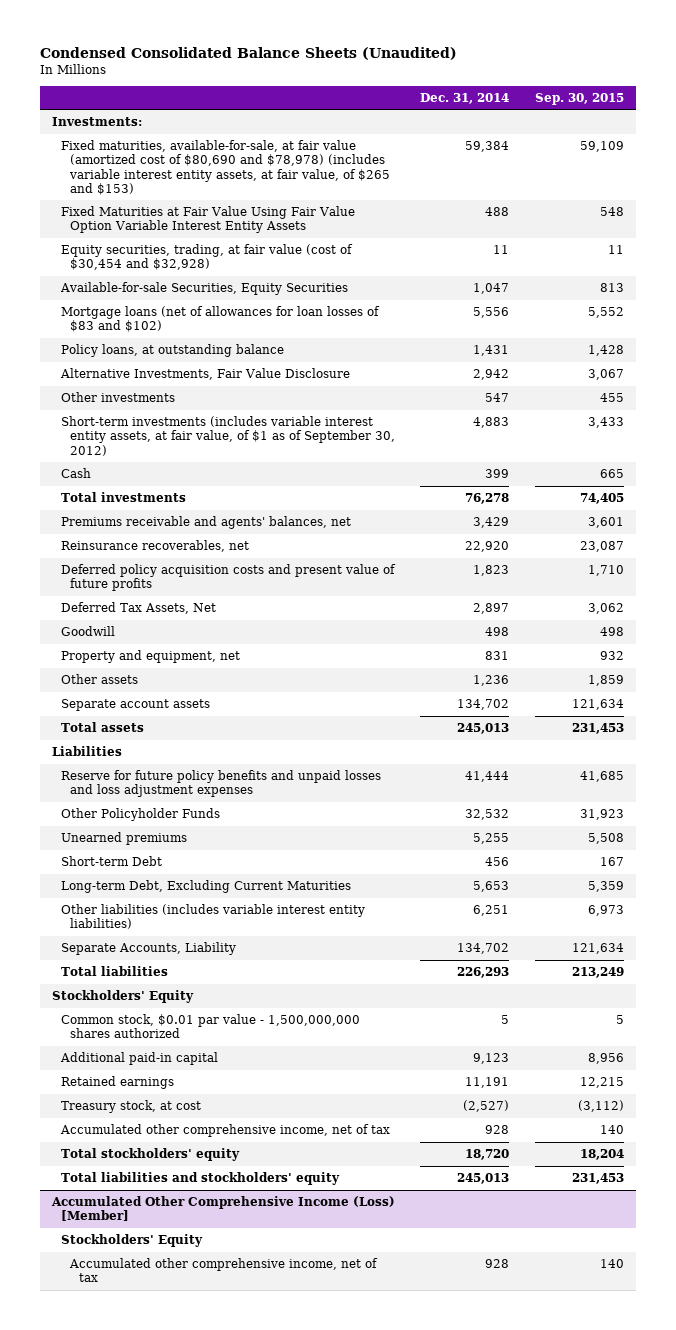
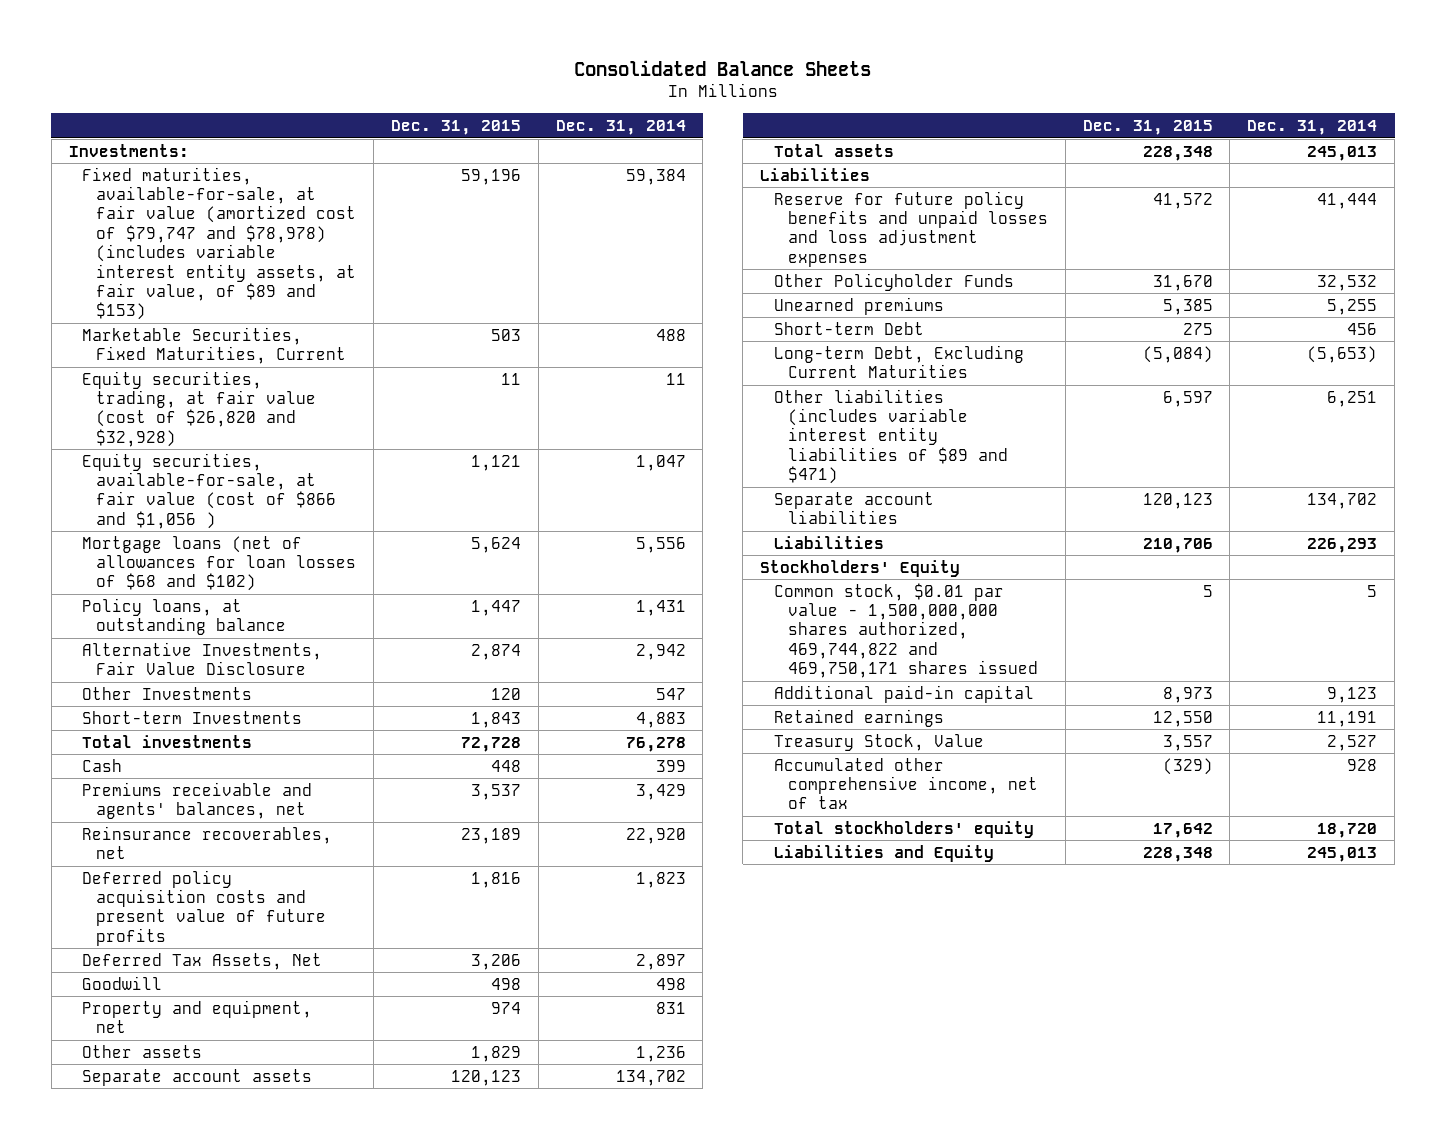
- Condensed Consolidated Balance Sheets (Unaudited)
+ Consolidated Balance Sheets
- | Dec. 31, 2014 | Sep. 30, 2015
+ | Dec. 31, 2015 | Dec. 31, 2014
- Fixed maturities, available-for-sale, at fair value (amortized cost of $80,690 and $78,978) (includes variable interest entity assets, at fair value, of $265 and $153) | 59,384 | 59,109
- Fixed Maturities at Fair Value Using Fair Value Option Variable Interest Entity Assets | 488 | 548
- Equity securities, trading, at fair value (cost of $30,454 and $32,928) | 11 | 11
- Available-for-sale Securities, Equity Securities | 1,047 | 813
- Mortgage loans (net of allowances for loan losses of $83 and $102) | 5,556 | 5,552
+ Fixed maturities, available-for-sale, at fair value (amortized cost of $79,747 and $78,978) (includes variable interest entity assets, at fair value, of $89 and $153) | 59,196 | 59,384
+ Marketable Securities, Fixed Maturities, Current | 503 | 488
+ Equity securities, trading, at fair value (cost of $26,820 and $32,928) | 11 | 11
+ Equity securities, available-for-sale, at fair value (cost of $866 and $1,056 ) | 1,121 | 1,047
+ Mortgage loans (net of allowances for loan losses of $68 and $102) | 5,624 | 5,556
- Other investments | 547 | 455
- Short-term investments (includes variable interest entity assets, at fair value, of $1 as of September 30, 2012) | 4,883 | 3,433
+ Other Investments | 120 | 547
+ Short-term Investments | 1,843 | 4,883
moved down: Cash | 448 | 399
- Long-term Debt, Excluding Current Maturities | 5,653 | 5,359
- Other liabilities (includes variable interest entity liabilities) | 6,251 | 6,973
- Separate Accounts, Liability | 134,702 | 121,634
- Total liabilities | 226,293 | 213,249
+ Long-term Debt, Excluding Current Maturities | (5,084) | (5,653)
+ Other liabilities (includes variable interest entity liabilities of $89 and $471) | 6,597 | 6,251
+ Separate account liabilities | 120,123 | 134,702
+ Liabilities | 210,706 | 226,293
- Common stock, $0.01 par value - 1,500,000,000 shares authorized | 5 | 5
+ Common stock, $0.01 par value - 1,500,000,000 shares authorized, 469,744,822 and 469,750,171 shares issued | 5 | 5
- Treasury stock, at cost | (2,527) | (3,112)
+ Treasury Stock, Value | 3,557 | 2,527
- Total liabilities and stockholders' equity | 245,013 | 231,453
- Accumulated Other Comprehensive Income (Loss) [Member]
- Stockholders' Equity
- Accumulated other comprehensive income, net of tax | 928 | 140
+ Liabilities and Equity | 228,348 | 245,013

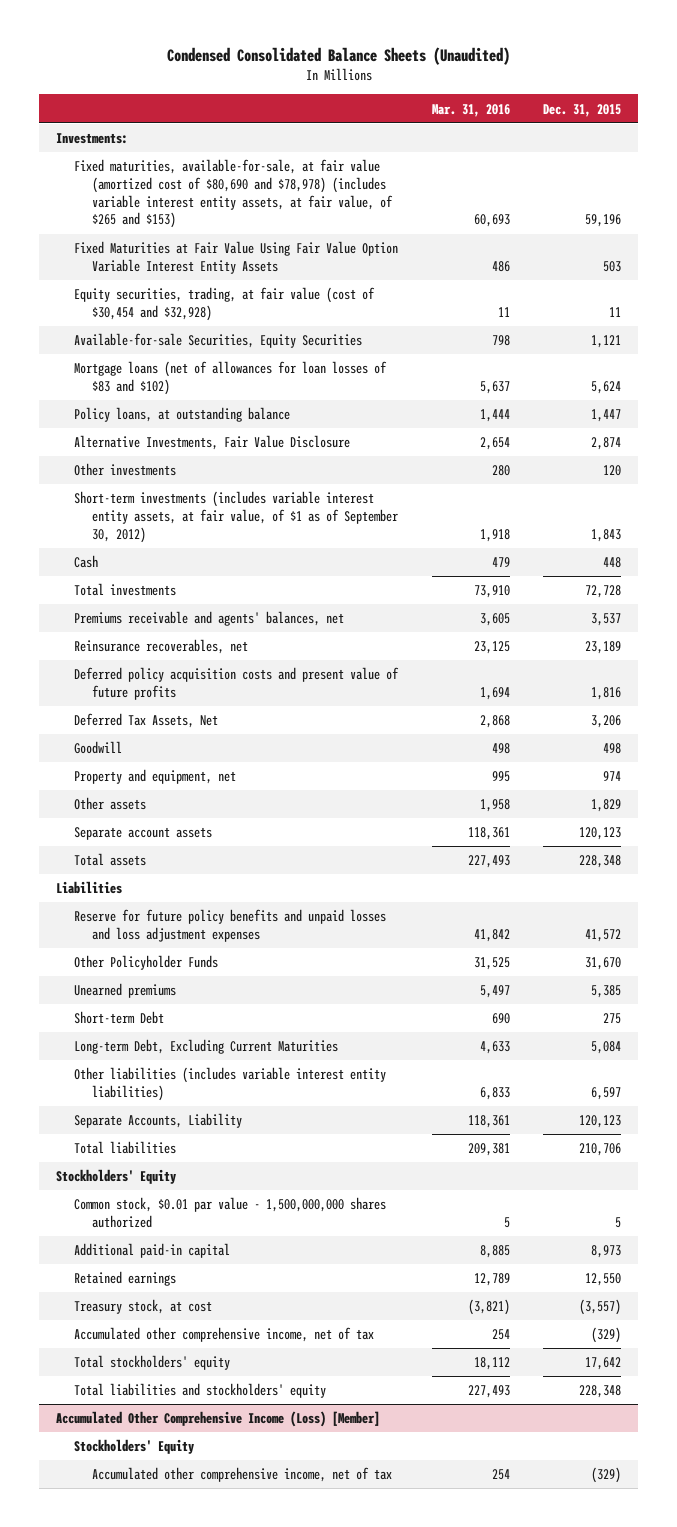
- Consolidated Balance Sheets
+ Condensed Consolidated Balance Sheets (Unaudited)
- | Dec. 31, 2015 | Dec. 31, 2014
+ | Mar. 31, 2016 | Dec. 31, 2015
- Fixed maturities, available-for-sale, at fair value (amortized cost of $79,747 and $78,978) (includes variable interest entity assets, at fair value, of $89 and $153) | 59,196 | 59,384
- Marketable Securities, Fixed Maturities, Current | 503 | 488
- Equity securities, trading, at fair value (cost of $26,820 and $32,928) | 11 | 11
- Equity securities, available-for-sale, at fair value (cost of $866 and $1,056 ) | 1,121 | 1,047
- Mortgage loans (net of allowances for loan losses of $68 and $102) | 5,624 | 5,556
+ Fixed maturities, available-for-sale, at fair value (amortized cost of $80,690 and $78,978) (includes variable interest entity assets, at fair value, of $265 and $153) | 60,693 | 59,196
+ Fixed Maturities at Fair Value Using Fair Value Option Variable Interest Entity Assets | 486 | 503
+ Equity securities, trading, at fair value (cost of $30,454 and $32,928) | 11 | 11
+ Available-for-sale Securities, Equity Securities | 798 | 1,121
+ Mortgage loans (net of allowances for loan losses of $83 and $102) | 5,637 | 5,624
- Other Investments | 120 | 547
- Short-term Investments | 1,843 | 4,883
+ Other investments | 280 | 120
+ Short-term investments (includes variable interest entity assets, at fair value, of $1 as of September 30, 2012) | 1,918 | 1,843
moved down: Total investments | 73,910 | 72,728
- Long-term Debt, Excluding Current Maturities | (5,084) | (5,653)
- Other liabilities (includes variable interest entity liabilities of $89 and $471) | 6,597 | 6,251
- Separate account liabilities | 120,123 | 134,702
- Liabilities | 210,706 | 226,293
+ Long-term Debt, Excluding Current Maturities | 4,633 | 5,084
+ Other liabilities (includes variable interest entity liabilities) | 6,833 | 6,597
+ Separate Accounts, Liability | 118,361 | 120,123
+ Total liabilities | 209,381 | 210,706
- Common stock, $0.01 par value - 1,500,000,000 shares authorized, 469,744,822 and 469,750,171 shares issued | 5 | 5
+ Common stock, $0.01 par value - 1,500,000,000 shares authorized | 5 | 5
- Treasury Stock, Value | 3,557 | 2,527
+ Treasury stock, at cost | (3,821) | (3,557)
- Liabilities and Equity | 228,348 | 245,013
+ Total liabilities and stockholders' equity | 227,493 | 228,348
+ Accumulated Other Comprehensive Income (Loss) [Member]
+ Stockholders' Equity
+ Accumulated other comprehensive income, net of tax | 254 | (329)

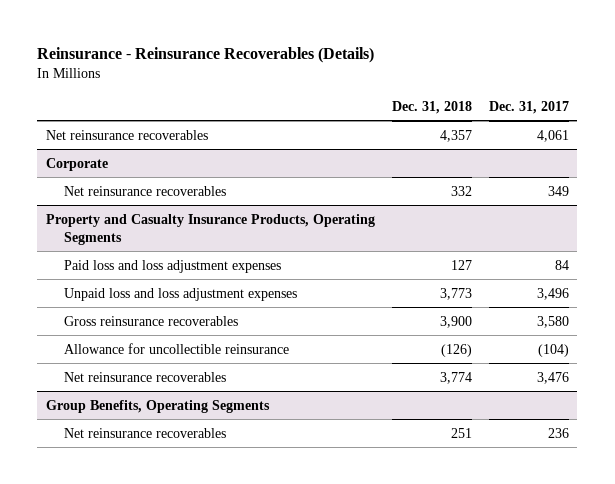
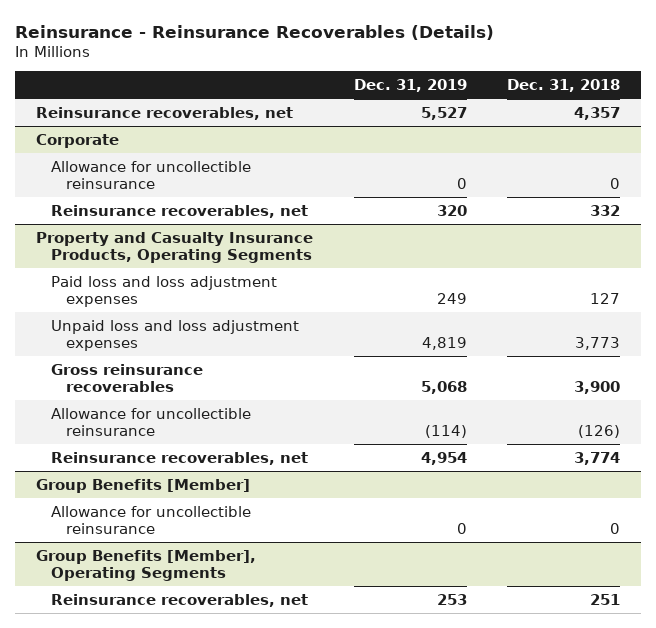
- | Dec. 31, 2018 | Dec. 31, 2017
+ | Dec. 31, 2019 | Dec. 31, 2018
- Net reinsurance recoverables | 4,357 | 4,061
+ Reinsurance recoverables, net | 5,527 | 4,357
@ Corporate
- Net reinsurance recoverables | 332 | 349
+ Allowance for uncollectible reinsurance | 0 | 0
+ Reinsurance recoverables, net | 320 | 332
@ Property and Casualty Insurance Products, Operating Segments
- Net reinsurance recoverables | 3,774 | 3,476
- Group Benefits, Operating Segments
- Net reinsurance recoverables | 251 | 236
@ Property and Casualty Insurance Products, Operating Segments
+ Reinsurance recoverables, net | 4,954 | 3,774
+ Group Benefits [Member]
+ Allowance for uncollectible reinsurance | 0 | 0
+ Group Benefits [Member], Operating Segments
+ Reinsurance recoverables, net | 253 | 251

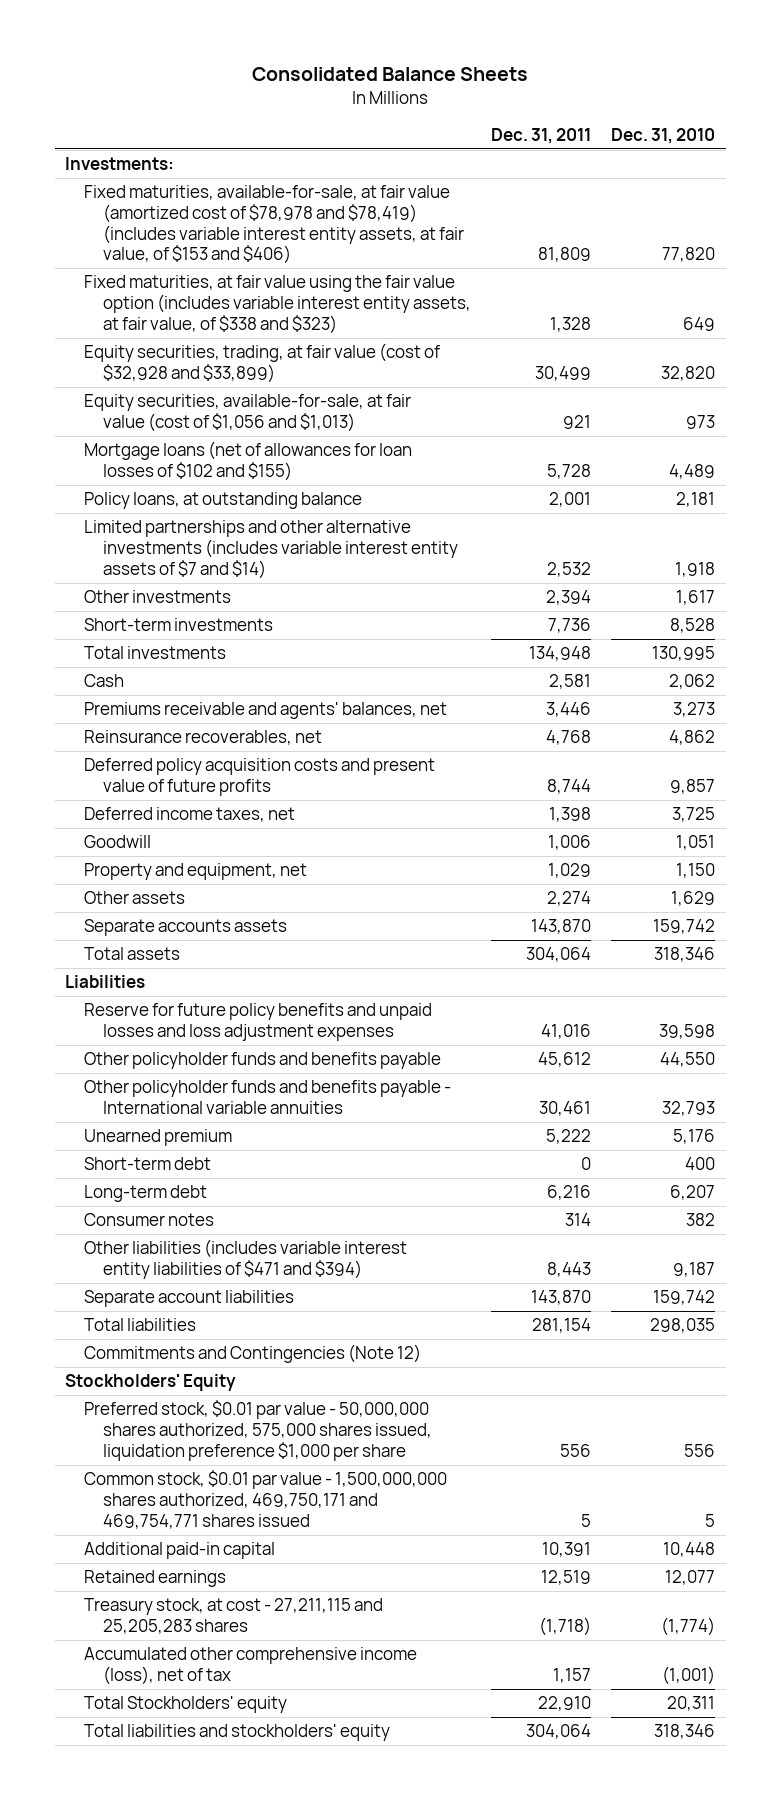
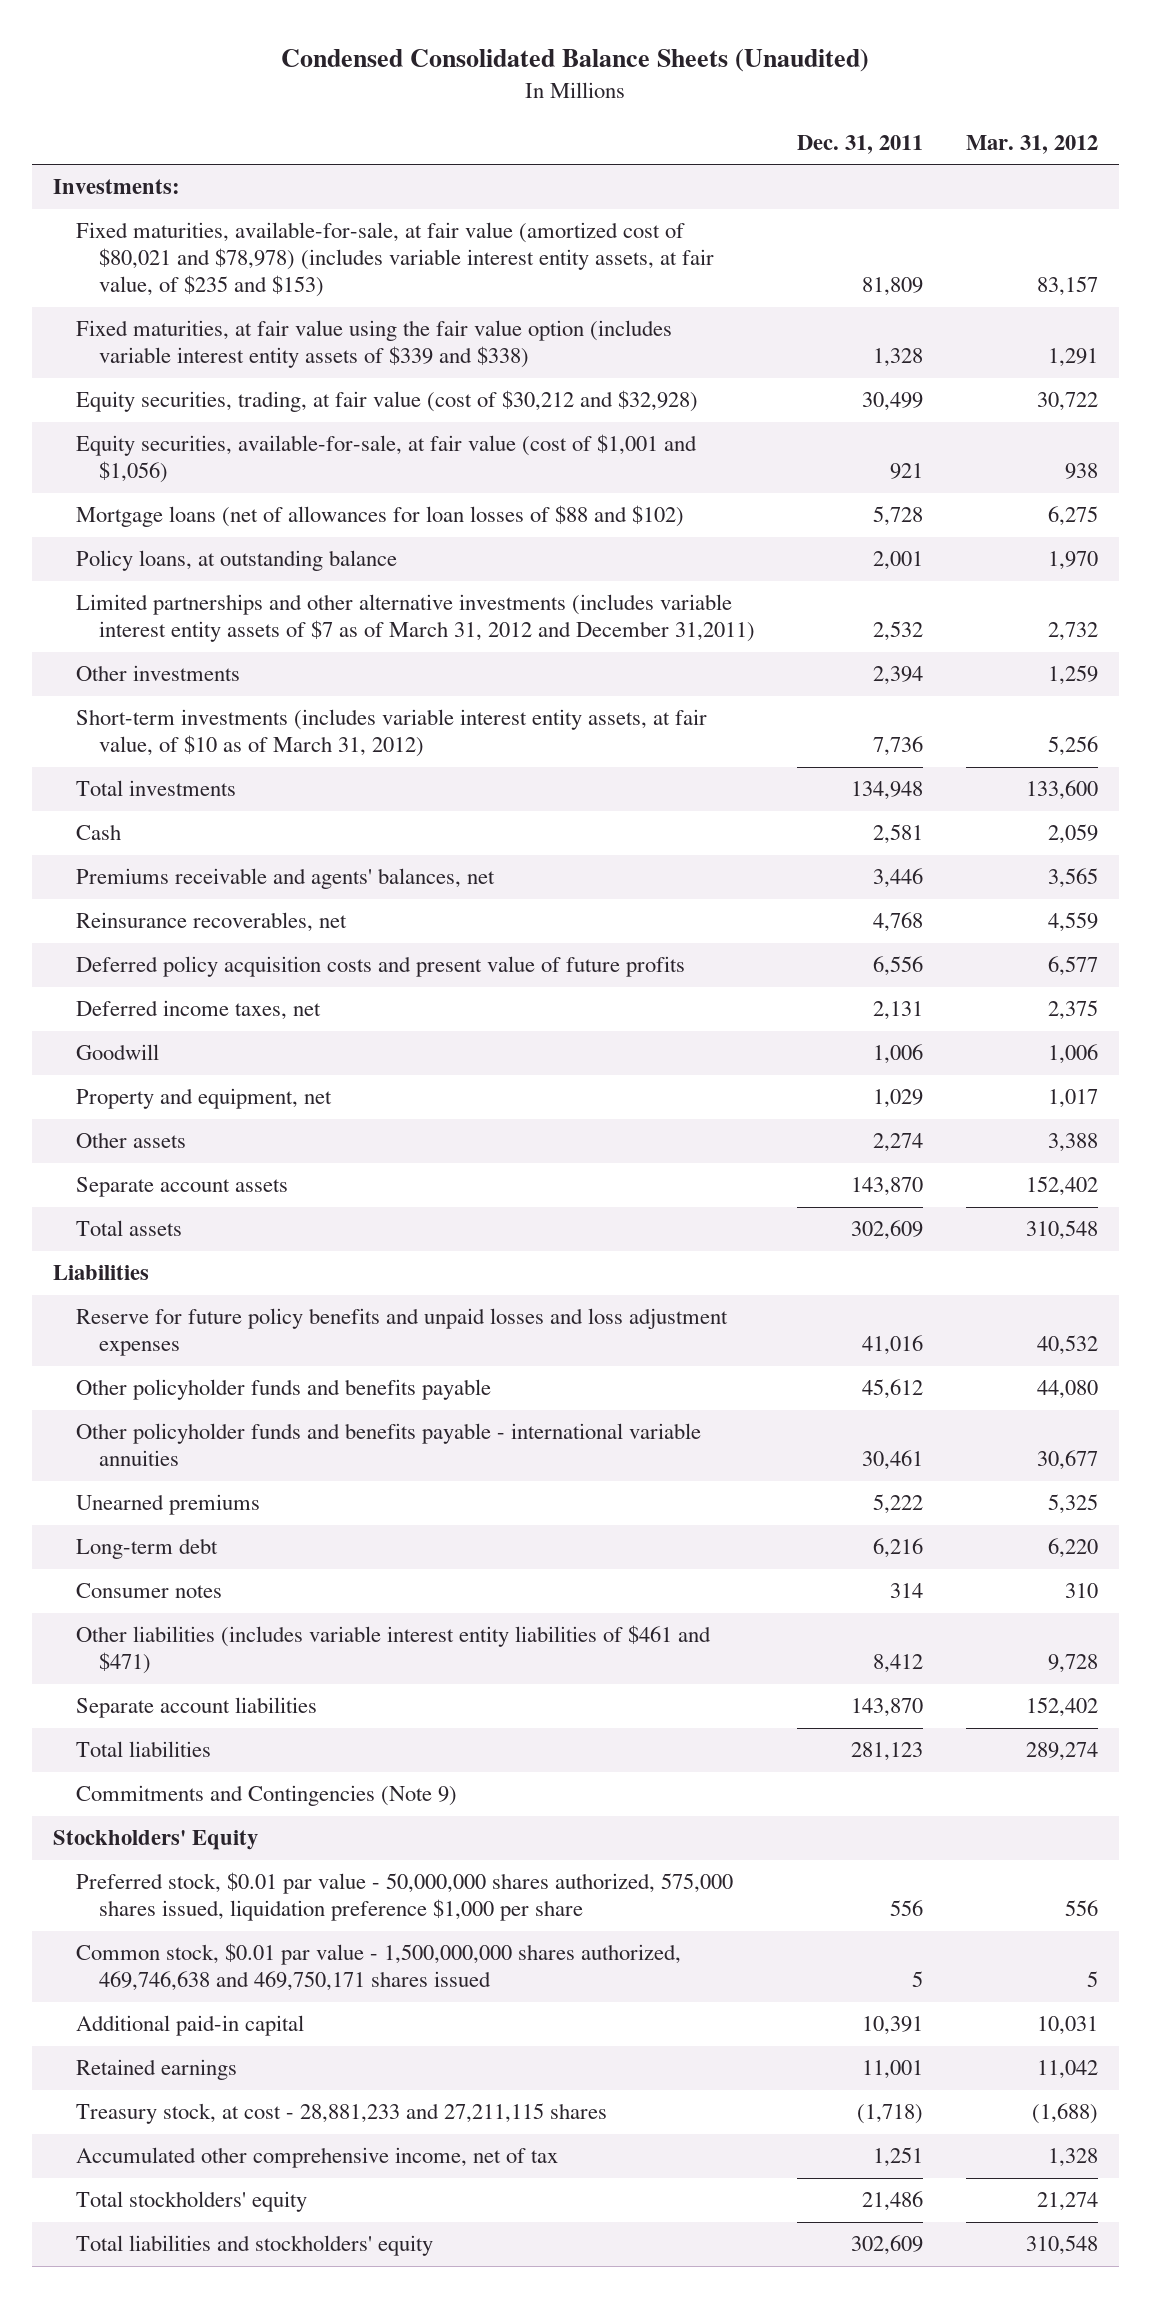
- Consolidated Balance Sheets
+ Condensed Consolidated Balance Sheets (Unaudited)
- | Dec. 31, 2011 | Dec. 31, 2010
+ | Dec. 31, 2011 | Mar. 31, 2012
- Fixed maturities, available-for-sale, at fair value (amortized cost of $78,978 and $78,419) (includes variable interest entity assets, at fair value, of $153 and $406) | 81,809 | 77,820
- Fixed maturities, at fair value using the fair value option (includes variable interest entity assets, at fair value, of $338 and $323) | 1,328 | 649
- Equity securities, trading, at fair value (cost of $32,928 and $33,899) | 30,499 | 32,820
- Equity securities, available-for-sale, at fair value (cost of $1,056 and $1,013) | 921 | 973
- Mortgage loans (net of allowances for loan losses of $102 and $155) | 5,728 | 4,489
+ Fixed maturities, available-for-sale, at fair value (amortized cost of $80,021 and $78,978) (includes variable interest entity assets, at fair value, of $235 and $153) | 81,809 | 83,157
+ Fixed maturities, at fair value using the fair value option (includes variable interest entity assets of $339 and $338) | 1,328 | 1,291
+ Equity securities, trading, at fair value (cost of $30,212 and $32,928) | 30,499 | 30,722
+ Equity securities, available-for-sale, at fair value (cost of $1,001 and $1,056) | 921 | 938
+ Mortgage loans (net of allowances for loan losses of $88 and $102) | 5,728 | 6,275
- Limited partnerships and other alternative investments (includes variable interest entity assets of $7 and $14) | 2,532 | 1,918
+ Limited partnerships and other alternative investments (includes variable interest entity assets of $7 as of March 31, 2012 and December 31,2011) | 2,532 | 2,732
- Short-term investments | 7,736 | 8,528
+ Short-term investments (includes variable interest entity assets, at fair value, of $10 as of March 31, 2012) | 7,736 | 5,256
- Deferred policy acquisition costs and present value of future profits | 8,744 | 9,857
- Deferred income taxes, net | 1,398 | 3,725
+ Deferred policy acquisition costs and present value of future profits | 6,556 | 6,577
+ Deferred income taxes, net | 2,131 | 2,375
- Separate accounts assets | 143,870 | 159,742
- Total assets | 304,064 | 318,346
+ Separate account assets | 143,870 | 152,402
+ Total assets | 302,609 | 310,548
- Other policyholder funds and benefits payable - International variable annuities | 30,461 | 32,793
- Unearned premium | 5,222 | 5,176
- Short-term debt | 0 | 400
+ Other policyholder funds and benefits payable - international variable annuities | 30,461 | 30,677
+ Unearned premiums | 5,222 | 5,325
- Other liabilities (includes variable interest entity liabilities of $471 and $394) | 8,443 | 9,187
+ Other liabilities (includes variable interest entity liabilities of $461 and $471) | 8,412 | 9,728
- Total liabilities | 281,154 | 298,035
- Commitments and Contingencies (Note 12)
+ Total liabilities | 281,123 | 289,274
+ Commitments and Contingencies (Note 9)
- Common stock, $0.01 par value - 1,500,000,000 shares authorized, 469,750,171 and 469,754,771 shares issued | 5 | 5
+ Common stock, $0.01 par value - 1,500,000,000 shares authorized, 469,746,638 and 469,750,171 shares issued | 5 | 5
- Retained earnings | 12,519 | 12,077
- Treasury stock, at cost - 27,211,115 and 25,205,283 shares | (1,718) | (1,774)
- Accumulated other comprehensive income (loss), net of tax | 1,157 | (1,001)
- Total Stockholders' equity | 22,910 | 20,311
- Total liabilities and stockholders' equity | 304,064 | 318,346
+ Retained earnings | 11,001 | 11,042
+ Treasury stock, at cost - 28,881,233 and 27,211,115 shares | (1,718) | (1,688)
+ Accumulated other comprehensive income, net of tax | 1,251 | 1,328
+ Total stockholders' equity | 21,486 | 21,274
+ Total liabilities and stockholders' equity | 302,609 | 310,548

